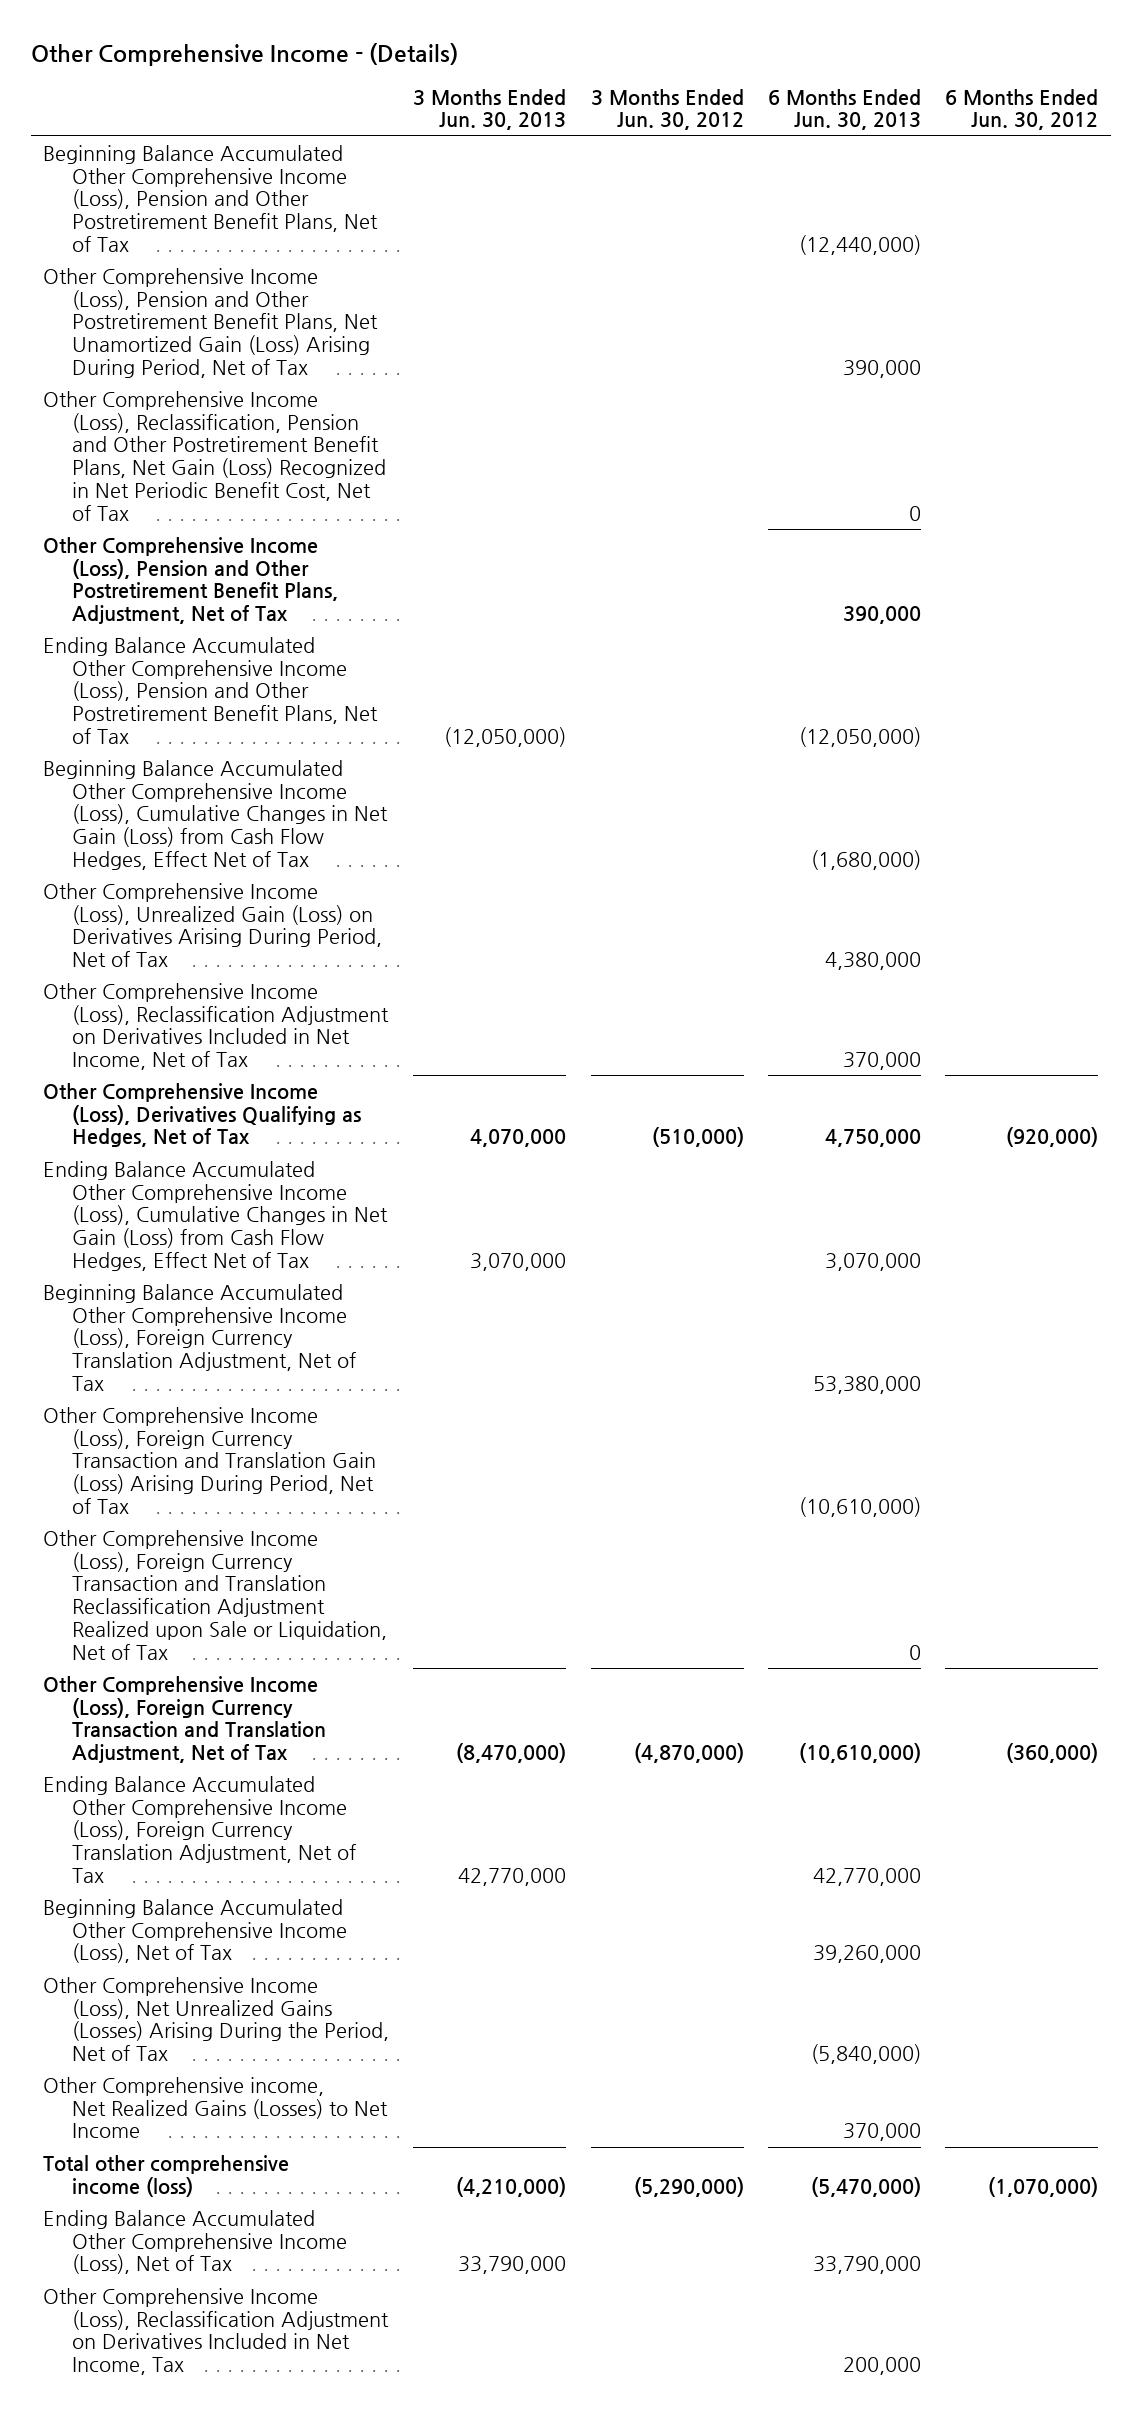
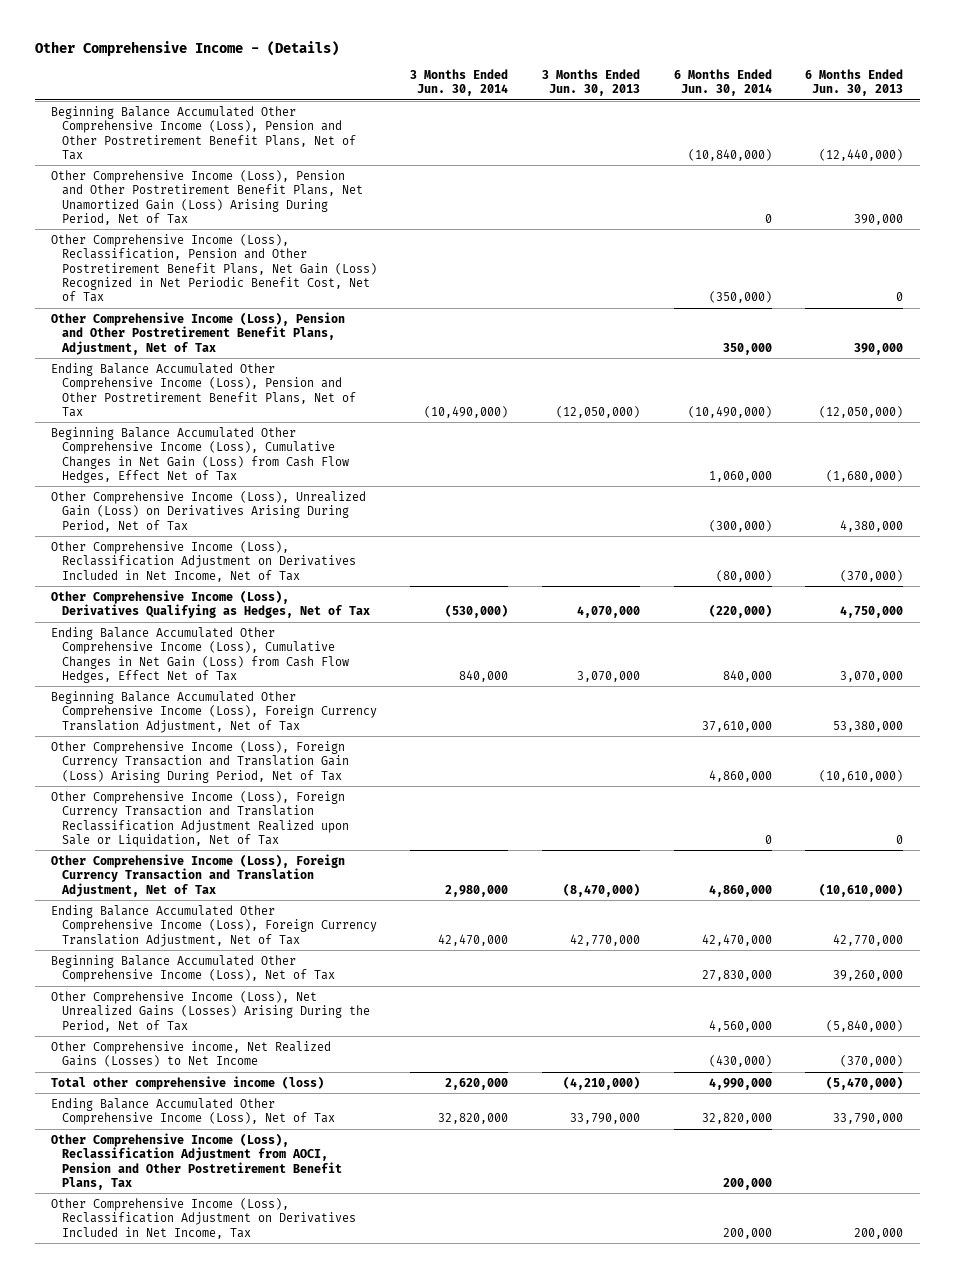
- | 3 Months Ended Jun. 30, 2013 | 3 Months Ended Jun. 30, 2012 | 6 Months Ended Jun. 30, 2013 | 6 Months Ended Jun. 30, 2012
+ | 3 Months Ended Jun. 30, 2014 | 3 Months Ended Jun. 30, 2013 | 6 Months Ended Jun. 30, 2014 | 6 Months Ended Jun. 30, 2013
- Other Comprehensive Income (Loss), Reclassification Adjustment on Derivatives Included in Net Income, Net of Tax | | | 370,000 |
+ Other Comprehensive Income (Loss), Reclassification Adjustment on Derivatives Included in Net Income, Net of Tax | | | (80,000) | (370,000)
- Other Comprehensive income, Net Realized Gains (Losses) to Net Income | | | 370,000 |
+ Other Comprehensive income, Net Realized Gains (Losses) to Net Income | | | (430,000) | (370,000)
+ Other Comprehensive Income (Loss), Reclassification Adjustment from AOCI, Pension and Other Postretirement Benefit Plans, Tax | | | 200,000 |

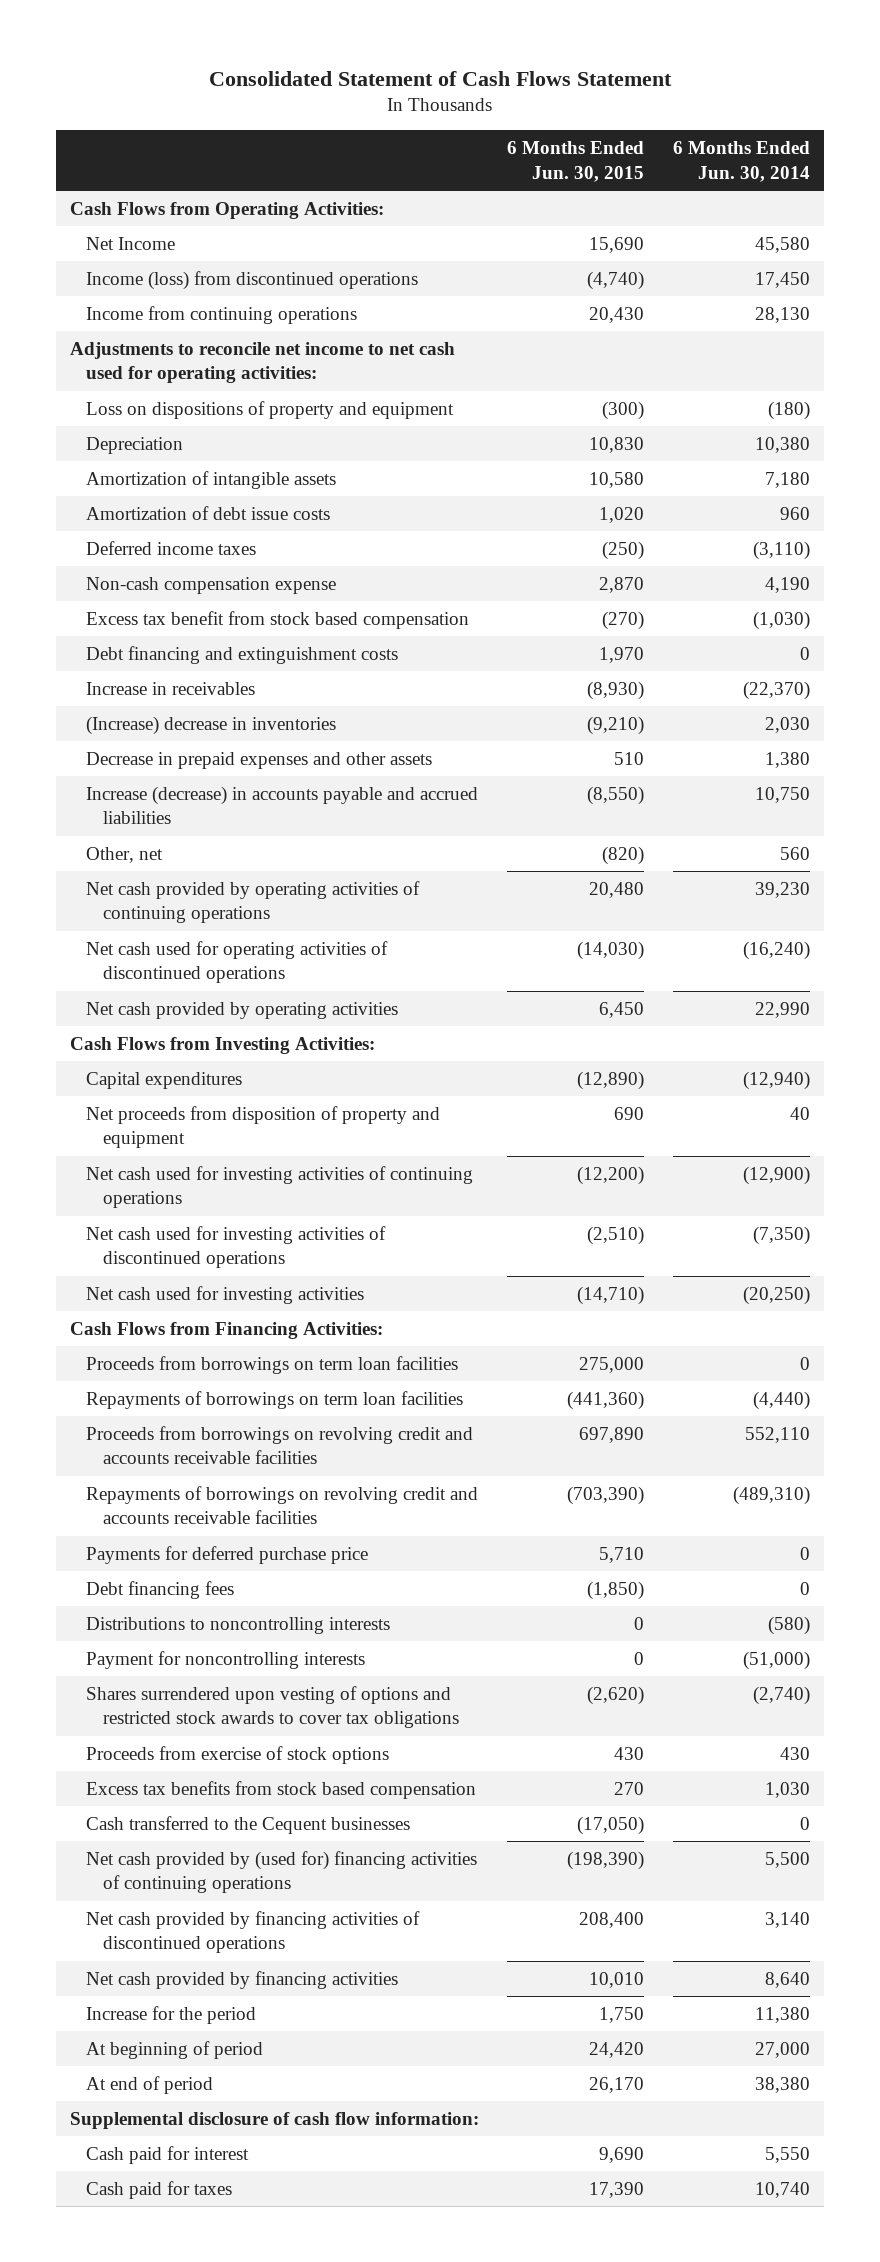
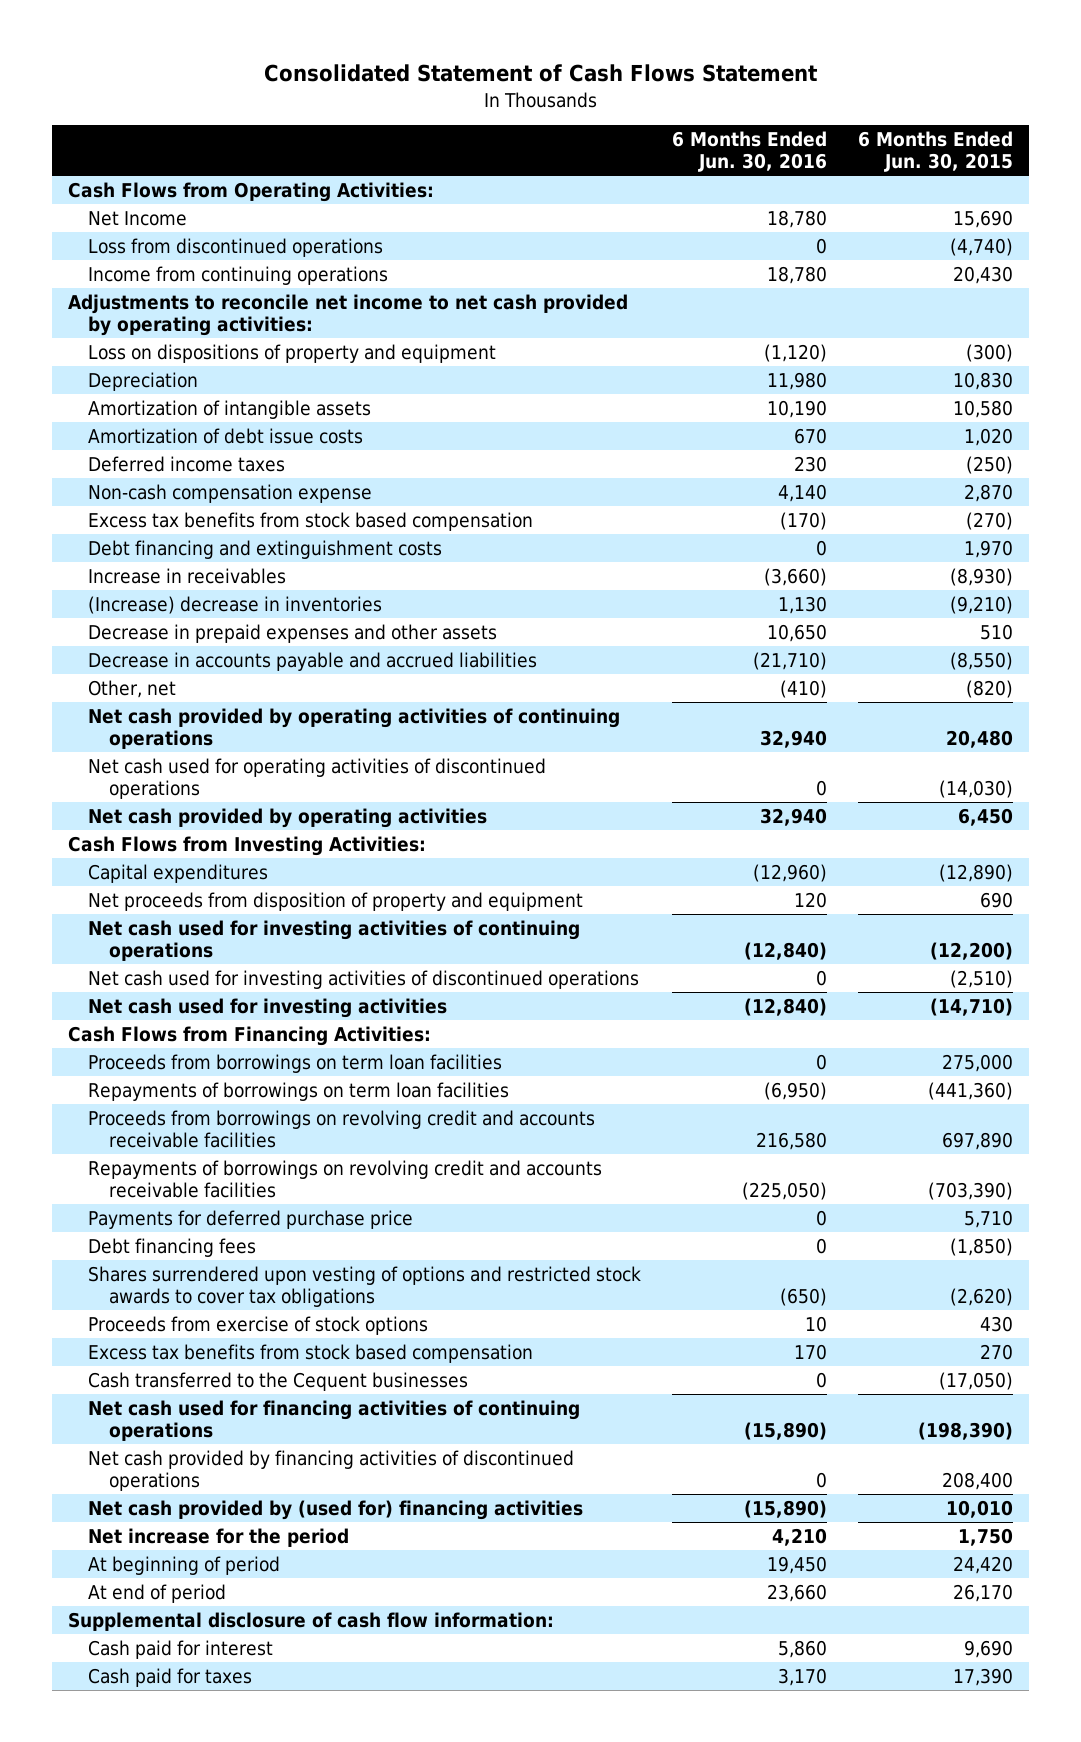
- | 6 Months Ended Jun. 30, 2015 | 6 Months Ended Jun. 30, 2014
+ | 6 Months Ended Jun. 30, 2016 | 6 Months Ended Jun. 30, 2015
- Income (loss) from discontinued operations | (4,740) | 17,450
+ Loss from discontinued operations | 0 | (4,740)
- Adjustments to reconcile net income to net cash used for operating activities:
+ Adjustments to reconcile net income to net cash provided by operating activities:
- Excess tax benefit from stock based compensation | (270) | (1,030)
+ Excess tax benefits from stock based compensation | (170) | (270)
- Increase (decrease) in accounts payable and accrued liabilities | (8,550) | 10,750
+ Decrease in accounts payable and accrued liabilities | (21,710) | (8,550)
- Distributions to noncontrolling interests | 0 | (580)
- Payment for noncontrolling interests | 0 | (51,000)
- Net cash provided by (used for) financing activities of continuing operations | (198,390) | 5,500
+ Net cash used for financing activities of continuing operations | (15,890) | (198,390)
- Net cash provided by financing activities | 10,010 | 8,640
- Increase for the period | 1,750 | 11,380
+ Net cash provided by (used for) financing activities | (15,890) | 10,010
+ Net increase for the period | 4,210 | 1,750

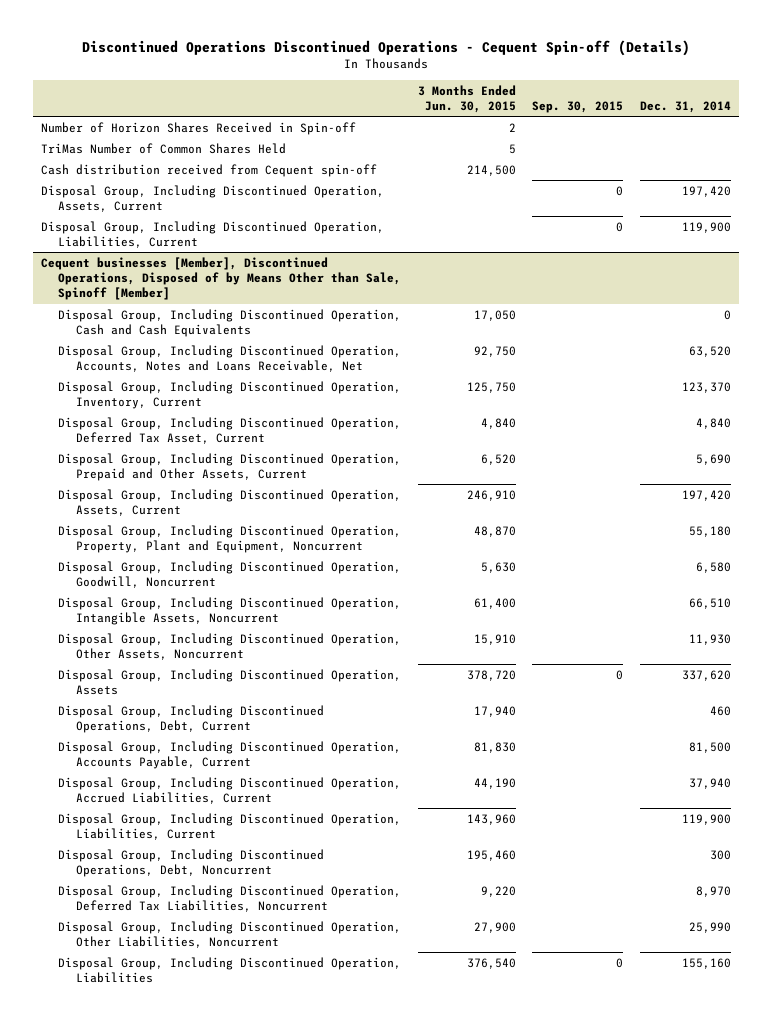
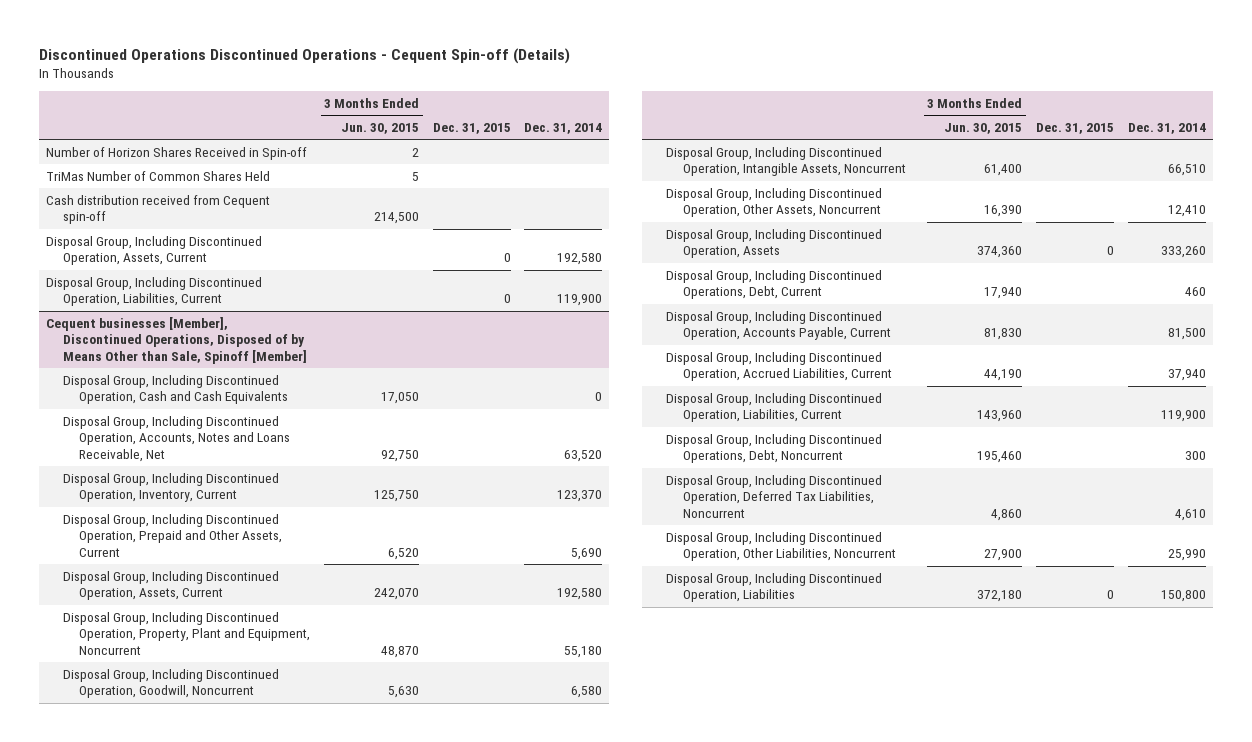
- | 3 Months Ended Jun. 30, 2015 | Sep. 30, 2015 | Dec. 31, 2014
+ | 3 Months Ended Jun. 30, 2015 | Dec. 31, 2015 | Dec. 31, 2014
- Disposal Group, Including Discontinued Operation, Assets, Current | | 0 | 197,420
+ Disposal Group, Including Discontinued Operation, Assets, Current | | 0 | 192,580
@ Cequent businesses [Member], Discontinued Operations, Disposed of by Means Other than Sale, Spinoff [Member]
- Disposal Group, Including Discontinued Operation, Deferred Tax Asset, Current | 4,840 | | 4,840
- Disposal Group, Including Discontinued Operation, Assets, Current | 246,910 | | 197,420
+ Disposal Group, Including Discontinued Operation, Assets, Current | 242,070 | | 192,580
- Disposal Group, Including Discontinued Operation, Other Assets, Noncurrent | 15,910 | | 11,930
- Disposal Group, Including Discontinued Operation, Assets | 378,720 | 0 | 337,620
+ Disposal Group, Including Discontinued Operation, Other Assets, Noncurrent | 16,390 | | 12,410
+ Disposal Group, Including Discontinued Operation, Assets | 374,360 | 0 | 333,260
- Disposal Group, Including Discontinued Operation, Deferred Tax Liabilities, Noncurrent | 9,220 | | 8,970
+ Disposal Group, Including Discontinued Operation, Deferred Tax Liabilities, Noncurrent | 4,860 | | 4,610
- Disposal Group, Including Discontinued Operation, Liabilities | 376,540 | 0 | 155,160
+ Disposal Group, Including Discontinued Operation, Liabilities | 372,180 | 0 | 150,800

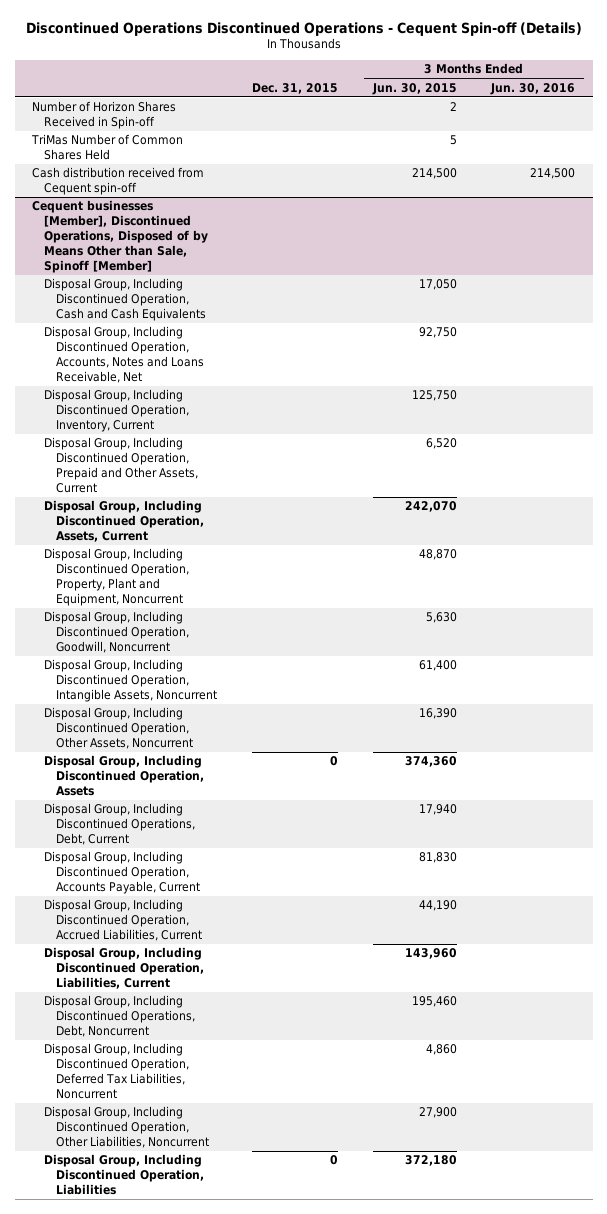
- | 3 Months Ended Jun. 30, 2015 | Dec. 31, 2015 | Dec. 31, 2014
+ | Dec. 31, 2015 | 3 Months Ended Jun. 30, 2015 | 3 Months Ended Jun. 30, 2016
- Disposal Group, Including Discontinued Operation, Assets, Current | | 0 | 192,580
- Disposal Group, Including Discontinued Operation, Liabilities, Current | | 0 | 119,900

